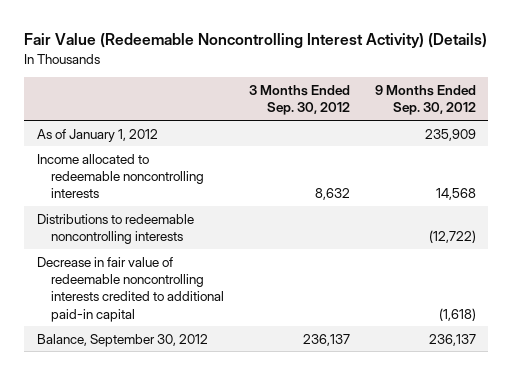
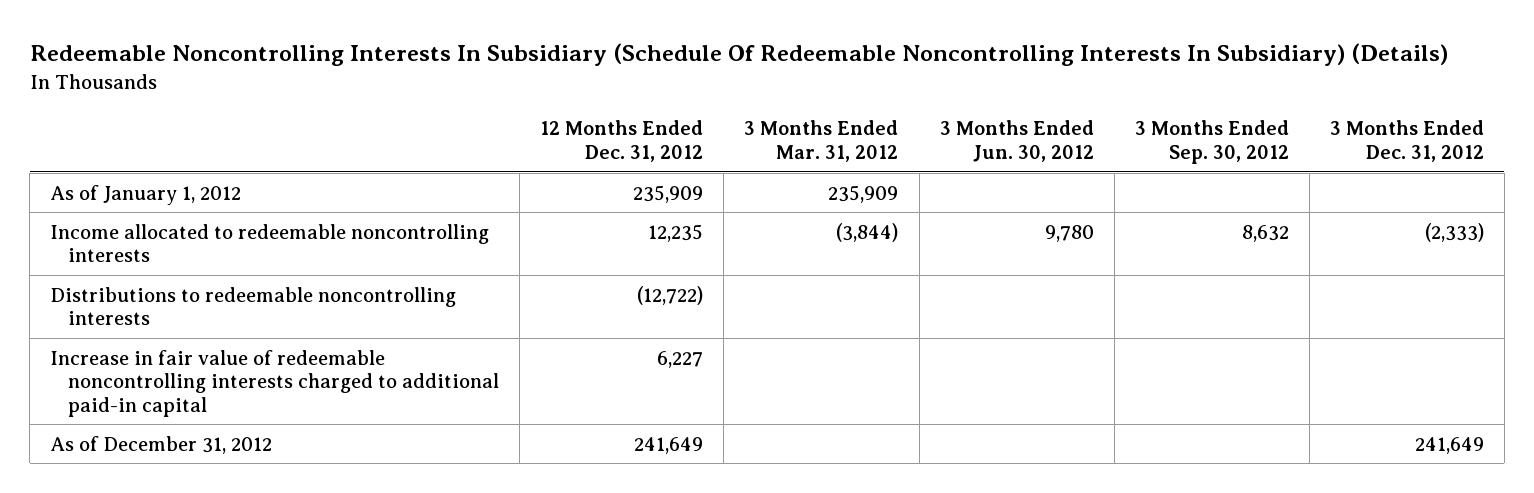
- Fair Value (Redeemable Noncontrolling Interest Activity) (Details)
+ Redeemable Noncontrolling Interests In Subsidiary (Schedule Of Redeemable Noncontrolling Interests In Subsidiary) (Details)
- | 3 Months Ended Sep. 30, 2012 | 9 Months Ended Sep. 30, 2012
+ | 12 Months Ended Dec. 31, 2012 | 3 Months Ended Mar. 31, 2012 | 3 Months Ended Jun. 30, 2012 | 3 Months Ended Sep. 30, 2012 | 3 Months Ended Dec. 31, 2012
- Decrease in fair value of redeemable noncontrolling interests credited to additional paid-in capital | | (1,618)
- Balance, September 30, 2012 | 236,137 | 236,137
+ Increase in fair value of redeemable noncontrolling interests charged to additional paid-in capital | 6,227 | | | |
+ As of December 31, 2012 | 241,649 | | | | 241,649

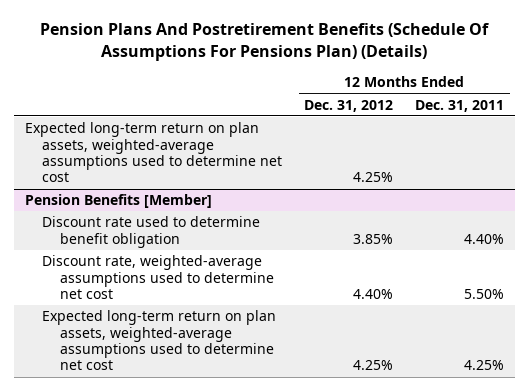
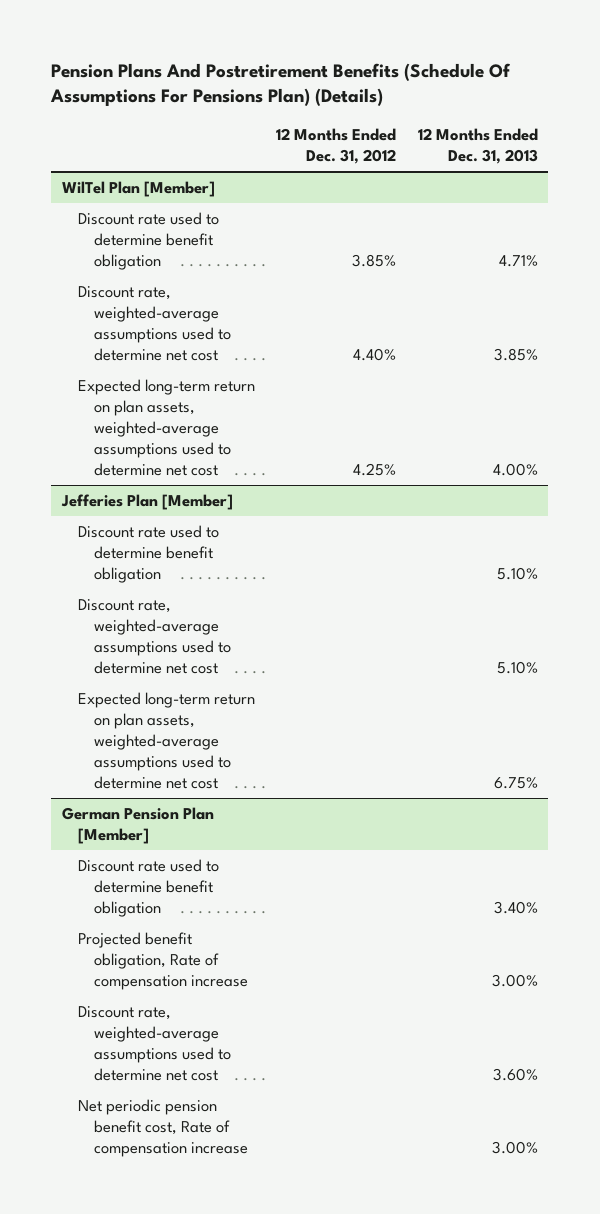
- | 12 Months Ended Dec. 31, 2012 | 12 Months Ended Dec. 31, 2011
+ | 12 Months Ended Dec. 31, 2012 | 12 Months Ended Dec. 31, 2013
- Expected long-term return on plan assets, weighted-average assumptions used to determine net cost | 4.25% |
- Pension Benefits [Member]
+ WilTel Plan [Member]
+ Jefferies Plan [Member]
+ Discount rate used to determine benefit obligation | | 5.10%
+ Discount rate, weighted-average assumptions used to determine net cost | | 5.10%
+ Expected long-term return on plan assets, weighted-average assumptions used to determine net cost | | 6.75%
+ German Pension Plan [Member]
+ Discount rate used to determine benefit obligation | | 3.40%
+ Projected benefit obligation, Rate of compensation increase | | 3.00%
+ Discount rate, weighted-average assumptions used to determine net cost | | 3.60%
+ Net periodic pension benefit cost, Rate of compensation increase | | 3.00%

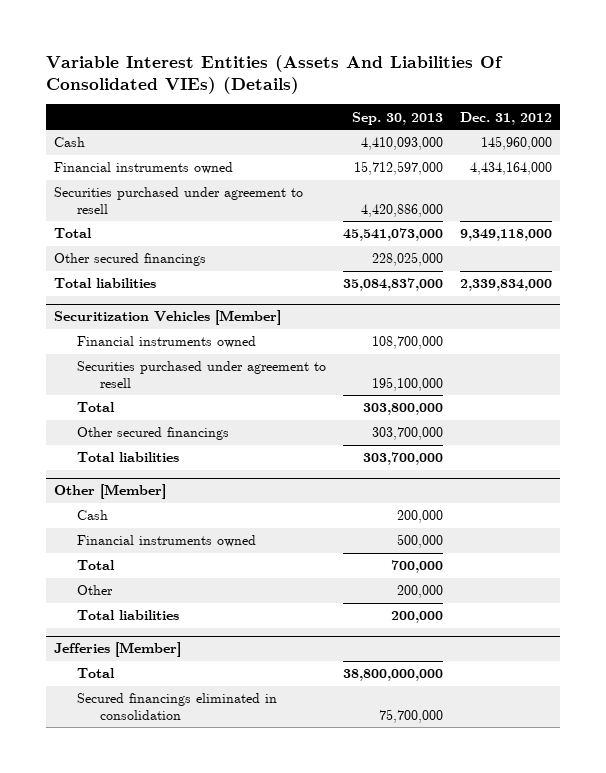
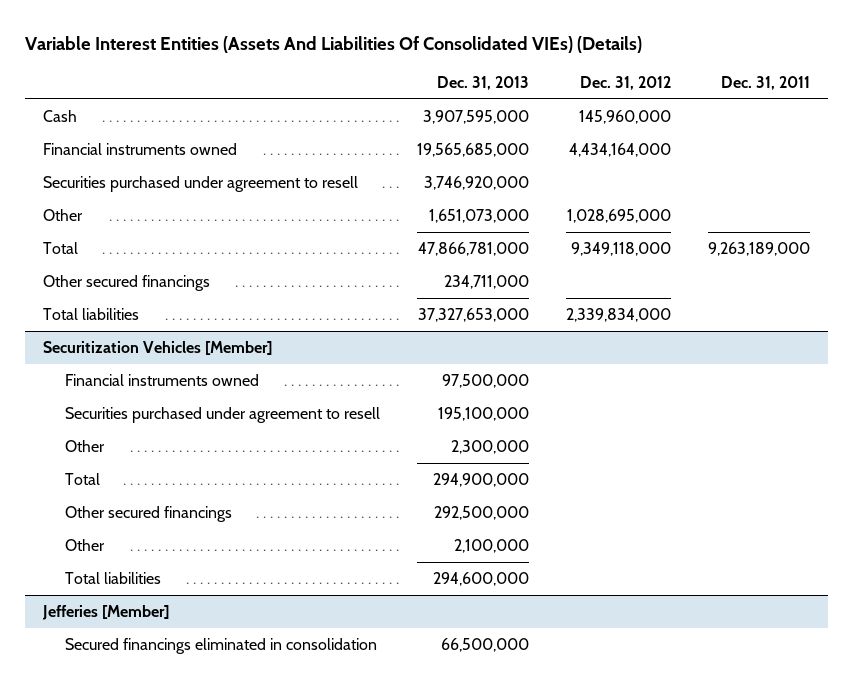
- | Sep. 30, 2013 | Dec. 31, 2012
+ | Dec. 31, 2013 | Dec. 31, 2012 | Dec. 31, 2011
+ Other | 1,651,073,000 | 1,028,695,000 |
@ Securitization Vehicles [Member]
+ Other | 2,300,000 | |
+ Other | 2,100,000 | |
- Other [Member]
- Cash | 200,000 |
- Financial instruments owned | 500,000 |
- Total | 700,000 |
- Other | 200,000 |
- Total liabilities | 200,000 |
@ Jefferies [Member]
- Total | 38,800,000,000 |

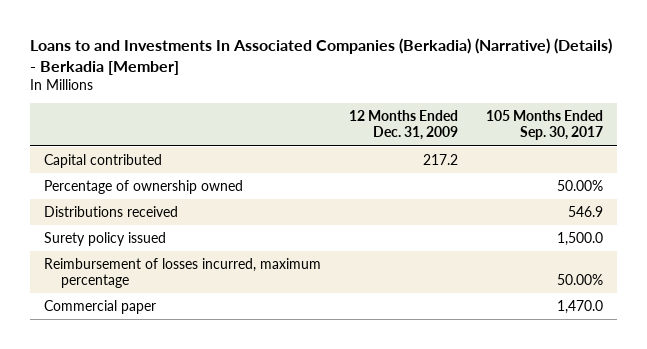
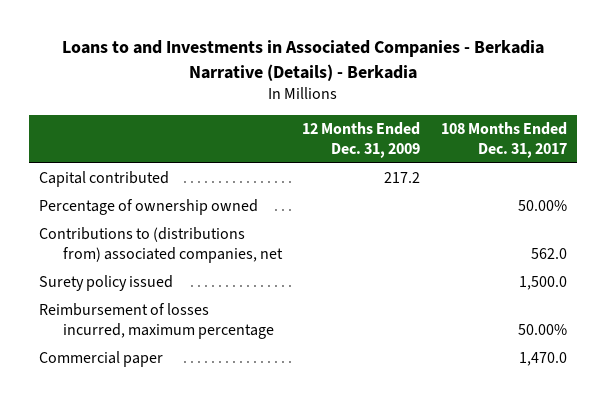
- Loans to and Investments In Associated Companies (Berkadia) (Narrative) (Details) - Berkadia [Member]
+ Loans to and Investments in Associated Companies - Berkadia Narrative (Details) - Berkadia
- | 12 Months Ended Dec. 31, 2009 | 105 Months Ended Sep. 30, 2017
+ | 12 Months Ended Dec. 31, 2009 | 108 Months Ended Dec. 31, 2017
- Distributions received | | 546.9
+ Contributions to (distributions from) associated companies, net | | 562.0

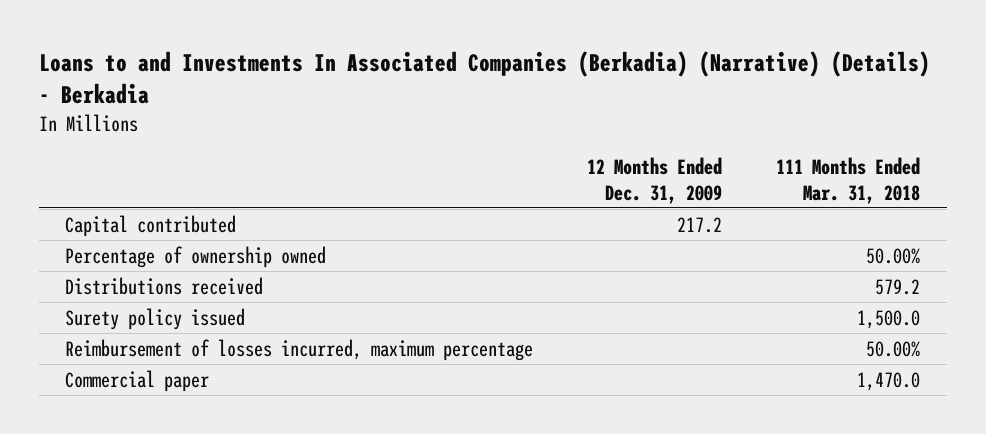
- Loans to and Investments in Associated Companies - Berkadia Narrative (Details) - Berkadia
+ Loans to and Investments In Associated Companies (Berkadia) (Narrative) (Details) - Berkadia
- | 12 Months Ended Dec. 31, 2009 | 108 Months Ended Dec. 31, 2017
+ | 12 Months Ended Dec. 31, 2009 | 111 Months Ended Mar. 31, 2018
- Contributions to (distributions from) associated companies, net | | 562.0
+ Distributions received | | 579.2

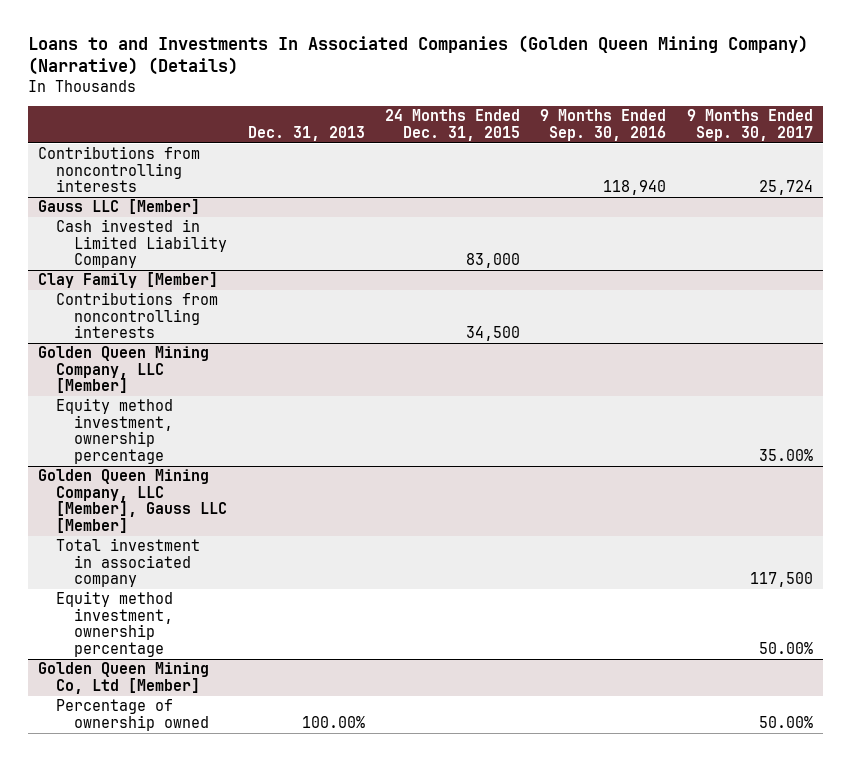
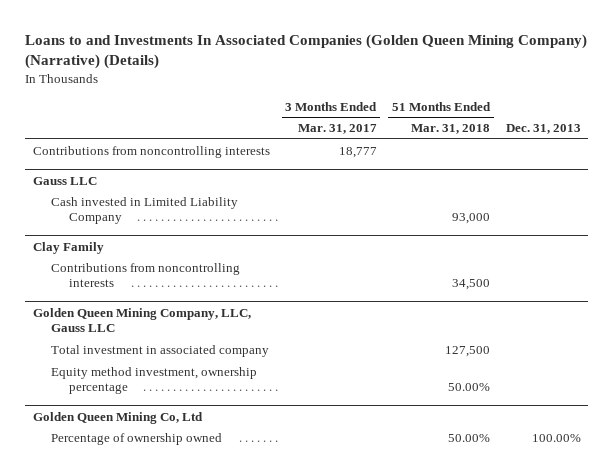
- | Dec. 31, 2013 | 24 Months Ended Dec. 31, 2015 | 9 Months Ended Sep. 30, 2016 | 9 Months Ended Sep. 30, 2017
+ | 3 Months Ended Mar. 31, 2017 | 51 Months Ended Mar. 31, 2018 | Dec. 31, 2013
- Gauss LLC [Member]
+ Gauss LLC
- Clay Family [Member]
+ Clay Family
- Golden Queen Mining Company, LLC [Member]
- Equity method investment, ownership percentage | | | | 35.00%
- Golden Queen Mining Company, LLC [Member], Gauss LLC [Member]
+ Golden Queen Mining Company, LLC, Gauss LLC
- Golden Queen Mining Co, Ltd [Member]
+ Golden Queen Mining Co, Ltd

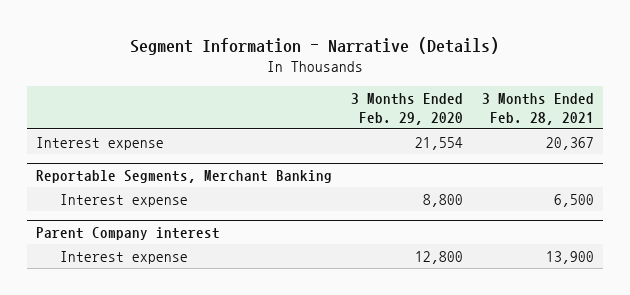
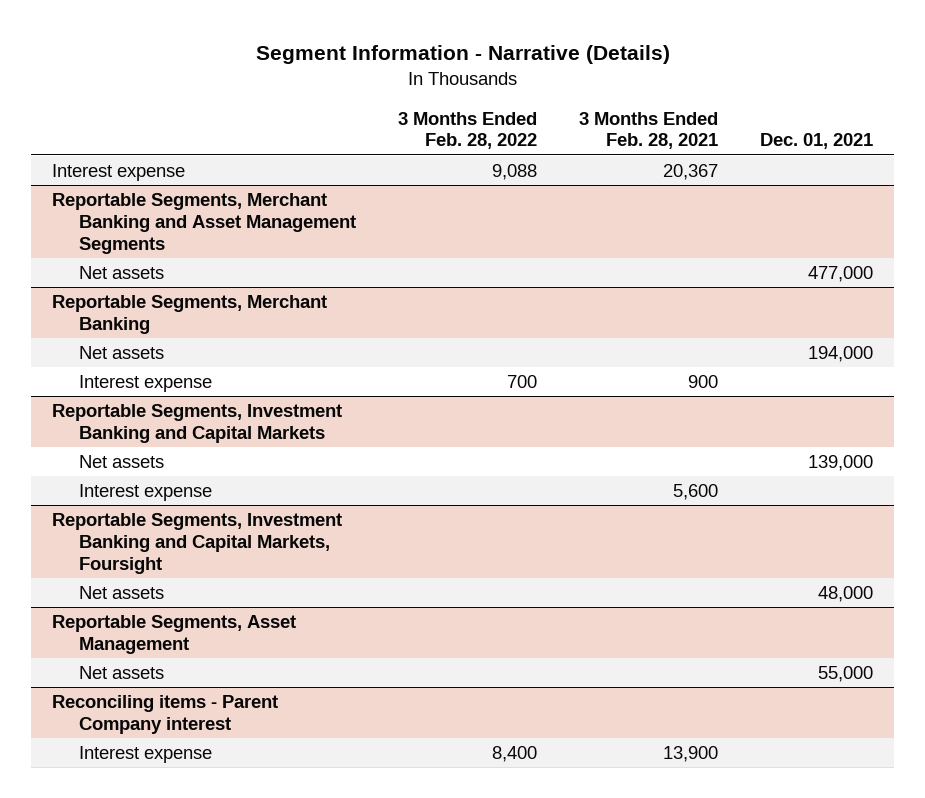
- | 3 Months Ended Feb. 29, 2020 | 3 Months Ended Feb. 28, 2021
+ | 3 Months Ended Feb. 28, 2022 | 3 Months Ended Feb. 28, 2021 | Dec. 01, 2021
+ Reportable Segments, Merchant Banking and Asset Management Segments
+ Net assets | | | 477,000
@ Reportable Segments, Merchant Banking
- Interest expense | 8,800 | 6,500
- Parent Company interest
@ Reportable Segments, Merchant Banking
+ Net assets | | | 194,000
+ Interest expense | 700 | 900 |
+ Reportable Segments, Investment Banking and Capital Markets
+ Net assets | | | 139,000
+ Interest expense | | 5,600 |
+ Reportable Segments, Investment Banking and Capital Markets, Foursight
+ Net assets | | | 48,000
+ Reportable Segments, Asset Management
+ Net assets | | | 55,000
+ Reconciling items - Parent Company interest

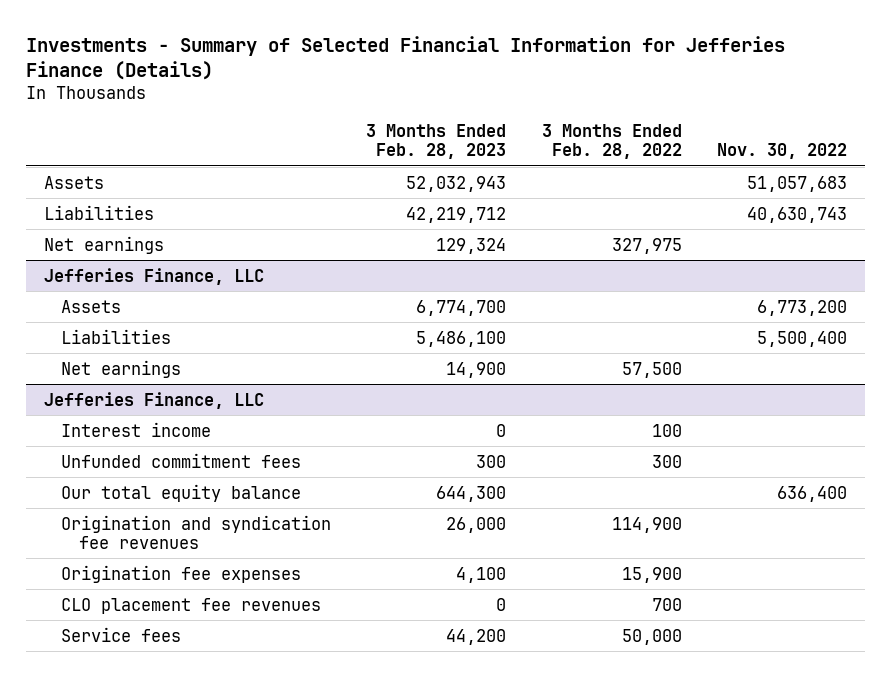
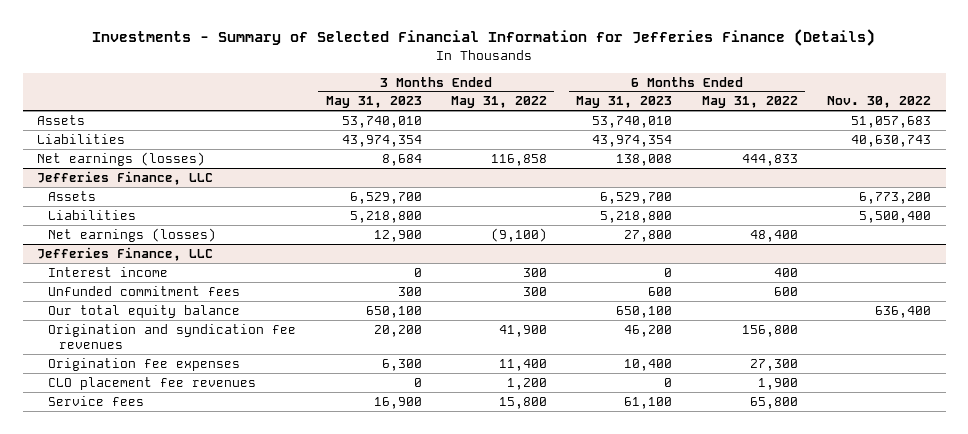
- | 3 Months Ended Feb. 28, 2023 | 3 Months Ended Feb. 28, 2022 | Nov. 30, 2022
+ | 3 Months Ended May 31, 2023 | 3 Months Ended May 31, 2022 | 6 Months Ended May 31, 2023 | 6 Months Ended May 31, 2022 | Nov. 30, 2022
- Net earnings | 129,324 | 327,975 |
+ Net earnings (losses) | 8,684 | 116,858 | 138,008 | 444,833 |
@ Jefferies Finance, LLC
- Net earnings | 14,900 | 57,500 |
+ Net earnings (losses) | 12,900 | (9,100) | 27,800 | 48,400 |

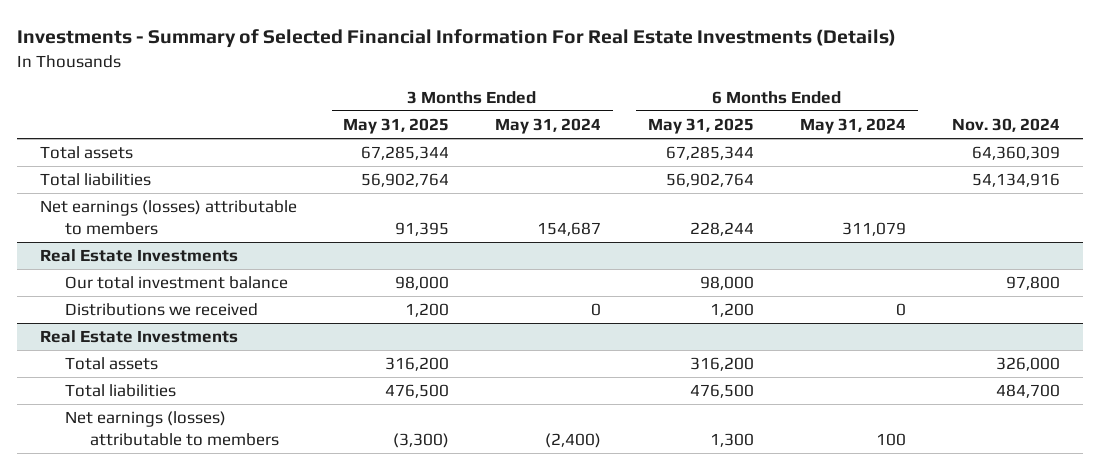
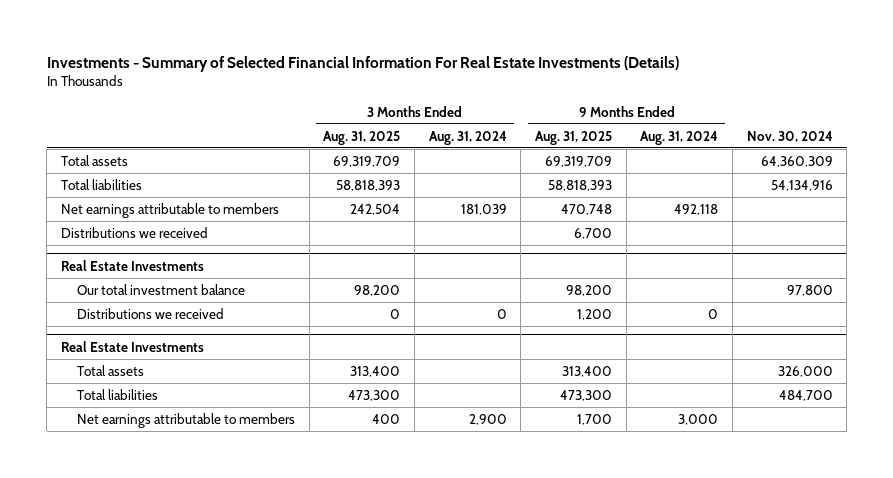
- | 3 Months Ended May 31, 2025 | 3 Months Ended May 31, 2024 | 6 Months Ended May 31, 2025 | 6 Months Ended May 31, 2024 | Nov. 30, 2024
+ | 3 Months Ended Aug. 31, 2025 | 3 Months Ended Aug. 31, 2024 | 9 Months Ended Aug. 31, 2025 | 9 Months Ended Aug. 31, 2024 | Nov. 30, 2024
- Net earnings (losses) attributable to members | 91,395 | 154,687 | 228,244 | 311,079 |
+ Net earnings attributable to members | 242,504 | 181,039 | 470,748 | 492,118 |
+ Distributions we received | | | 6,700 | |
@ Real Estate Investments
- Net earnings (losses) attributable to members | (3,300) | (2,400) | 1,300 | 100 |
+ Net earnings attributable to members | 400 | 2,900 | 1,700 | 3,000 |

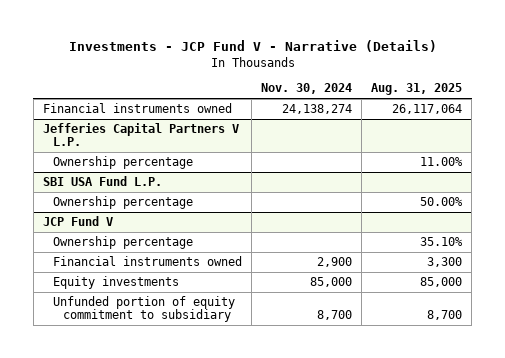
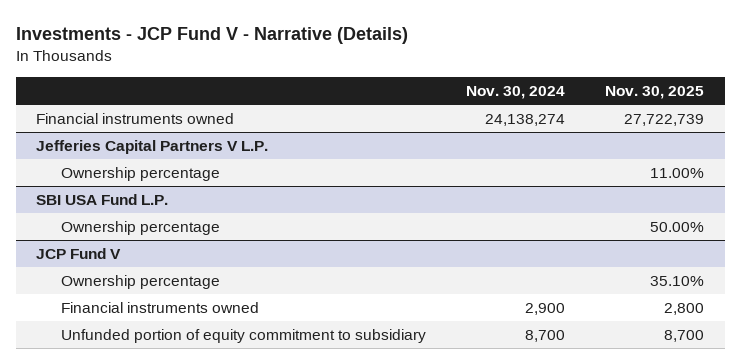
- | Nov. 30, 2024 | Aug. 31, 2025
+ | Nov. 30, 2024 | Nov. 30, 2025
@ JCP Fund V
- Equity investments | 85,000 | 85,000

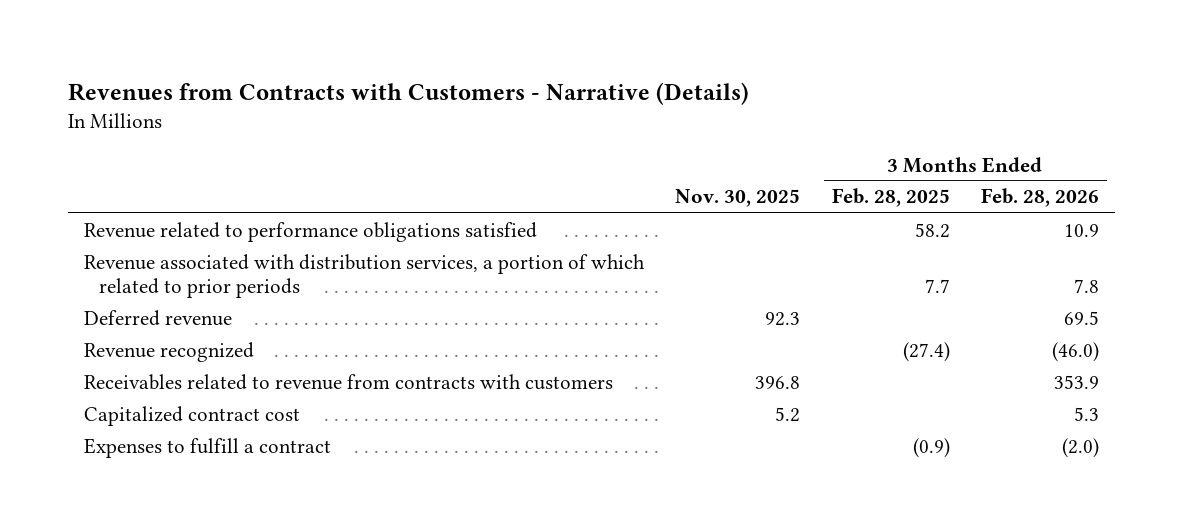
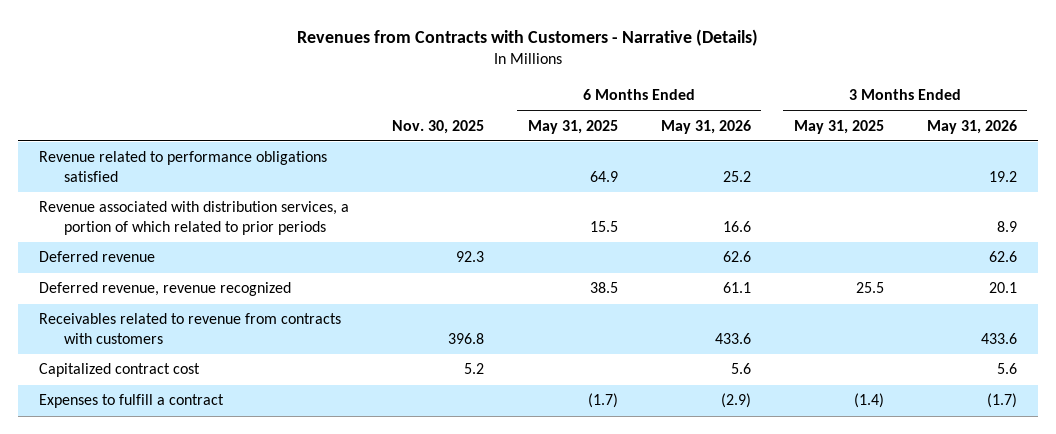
- | Nov. 30, 2025 | 3 Months Ended Feb. 28, 2025 | 3 Months Ended Feb. 28, 2026
+ | Nov. 30, 2025 | 6 Months Ended May 31, 2025 | 6 Months Ended May 31, 2026 | 3 Months Ended May 31, 2025 | 3 Months Ended May 31, 2026
- Revenue recognized | | (27.4) | (46.0)
+ Deferred revenue, revenue recognized | | 38.5 | 61.1 | 25.5 | 20.1

